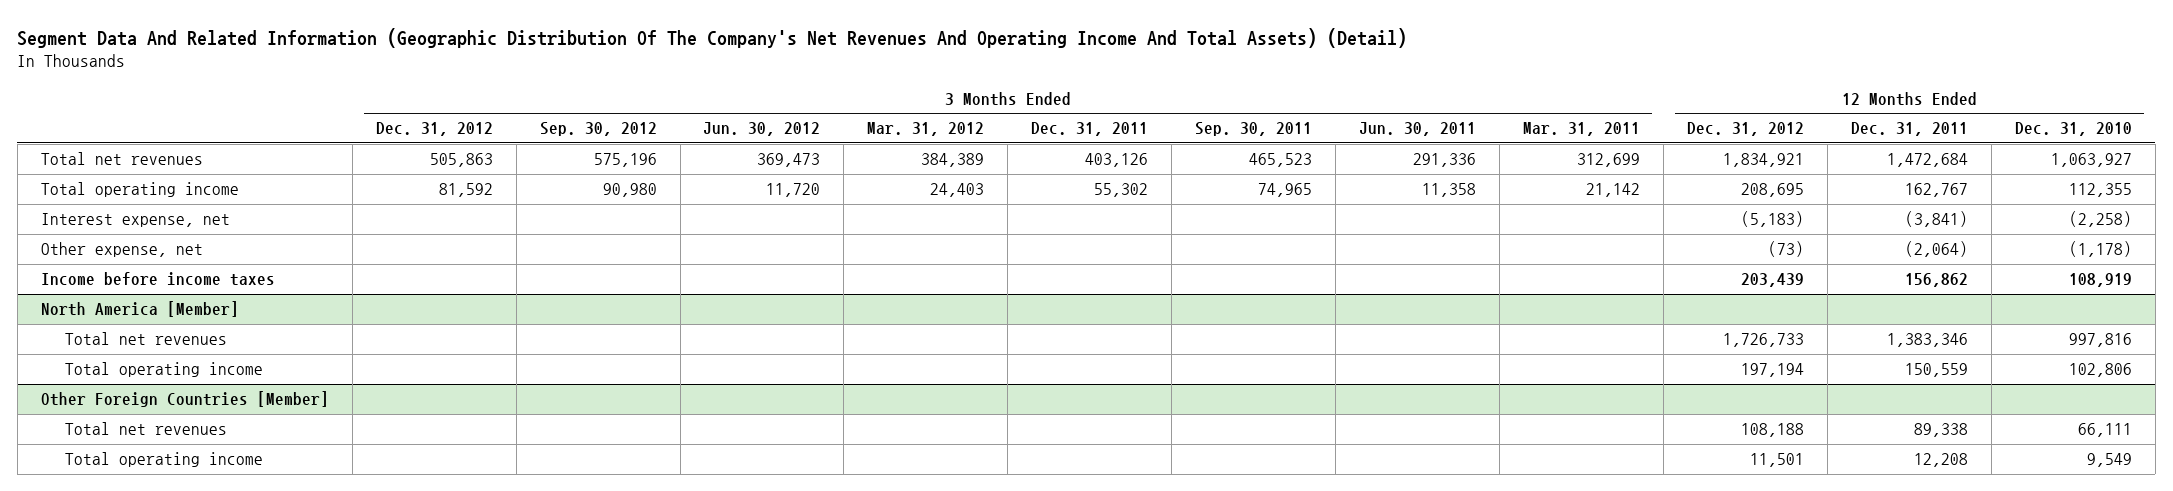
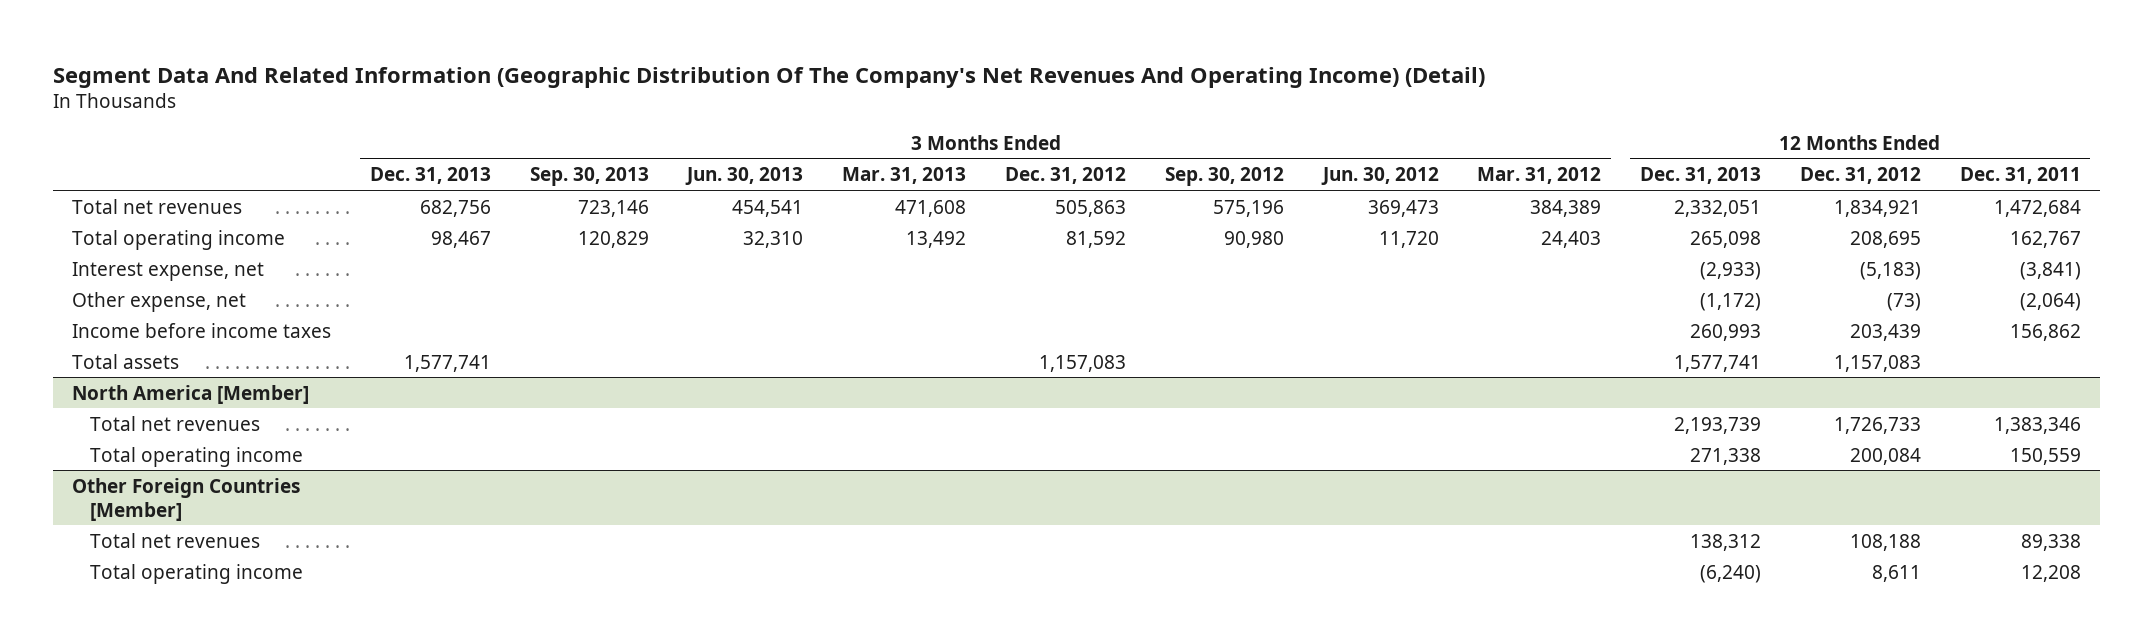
- Segment Data And Related Information (Geographic Distribution Of The Company's Net Revenues And Operating Income And Total Assets) (Detail)
+ Segment Data And Related Information (Geographic Distribution Of The Company's Net Revenues And Operating Income) (Detail)
- | 3 Months Ended Dec. 31, 2012 | 3 Months Ended Sep. 30, 2012 | 3 Months Ended Jun. 30, 2012 | 3 Months Ended Mar. 31, 2012 | 3 Months Ended Dec. 31, 2011 | 3 Months Ended Sep. 30, 2011 | 3 Months Ended Jun. 30, 2011 | 3 Months Ended Mar. 31, 2011 | 12 Months Ended Dec. 31, 2012 | 12 Months Ended Dec. 31, 2011 | 12 Months Ended Dec. 31, 2010
+ | 3 Months Ended Dec. 31, 2013 | 3 Months Ended Sep. 30, 2013 | 3 Months Ended Jun. 30, 2013 | 3 Months Ended Mar. 31, 2013 | 3 Months Ended Dec. 31, 2012 | 3 Months Ended Sep. 30, 2012 | 3 Months Ended Jun. 30, 2012 | 3 Months Ended Mar. 31, 2012 | 12 Months Ended Dec. 31, 2013 | 12 Months Ended Dec. 31, 2012 | 12 Months Ended Dec. 31, 2011
+ Total assets | 1,577,741 | | | | 1,157,083 | | | | 1,577,741 | 1,157,083 |
@ North America [Member]
- Total operating income | | | | | | | | | 197,194 | 150,559 | 102,806
+ Total operating income | | | | | | | | | 271,338 | 200,084 | 150,559
@ Other Foreign Countries [Member]
- Total operating income | | | | | | | | | 11,501 | 12,208 | 9,549
+ Total operating income | | | | | | | | | (6,240) | 8,611 | 12,208

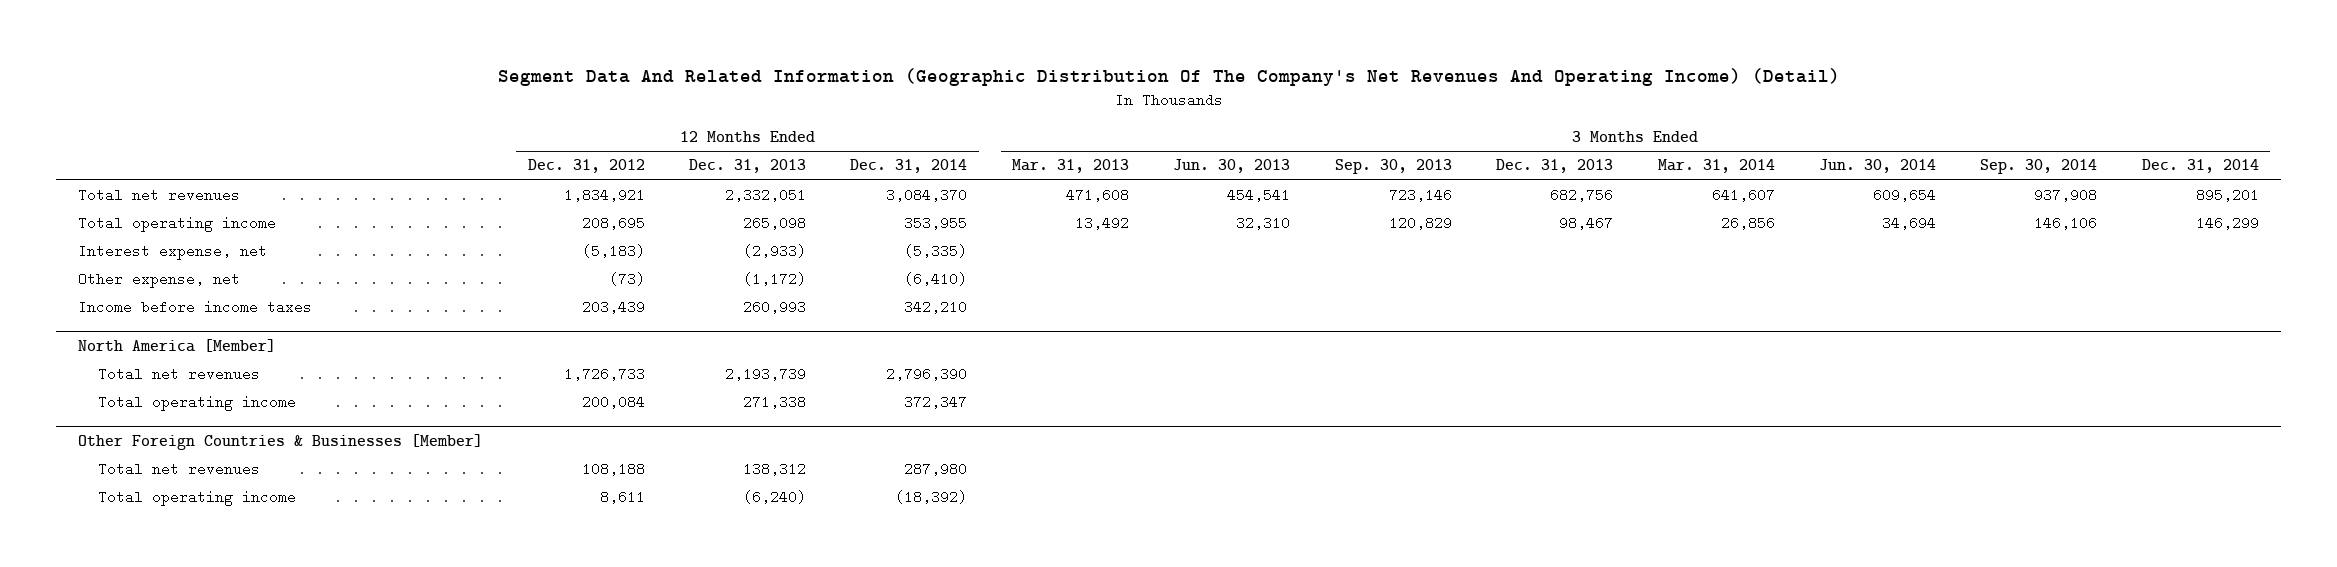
- | 3 Months Ended Dec. 31, 2013 | 3 Months Ended Sep. 30, 2013 | 3 Months Ended Jun. 30, 2013 | 3 Months Ended Mar. 31, 2013 | 3 Months Ended Dec. 31, 2012 | 3 Months Ended Sep. 30, 2012 | 3 Months Ended Jun. 30, 2012 | 3 Months Ended Mar. 31, 2012 | 12 Months Ended Dec. 31, 2013 | 12 Months Ended Dec. 31, 2012 | 12 Months Ended Dec. 31, 2011
+ | 12 Months Ended Dec. 31, 2012 | 12 Months Ended Dec. 31, 2013 | 12 Months Ended Dec. 31, 2014 | 3 Months Ended Mar. 31, 2013 | 3 Months Ended Jun. 30, 2013 | 3 Months Ended Sep. 30, 2013 | 3 Months Ended Dec. 31, 2013 | 3 Months Ended Mar. 31, 2014 | 3 Months Ended Jun. 30, 2014 | 3 Months Ended Sep. 30, 2014 | 3 Months Ended Dec. 31, 2014
- Total assets | 1,577,741 | | | | 1,157,083 | | | | 1,577,741 | 1,157,083 |
- Other Foreign Countries [Member]
+ Other Foreign Countries & Businesses [Member]

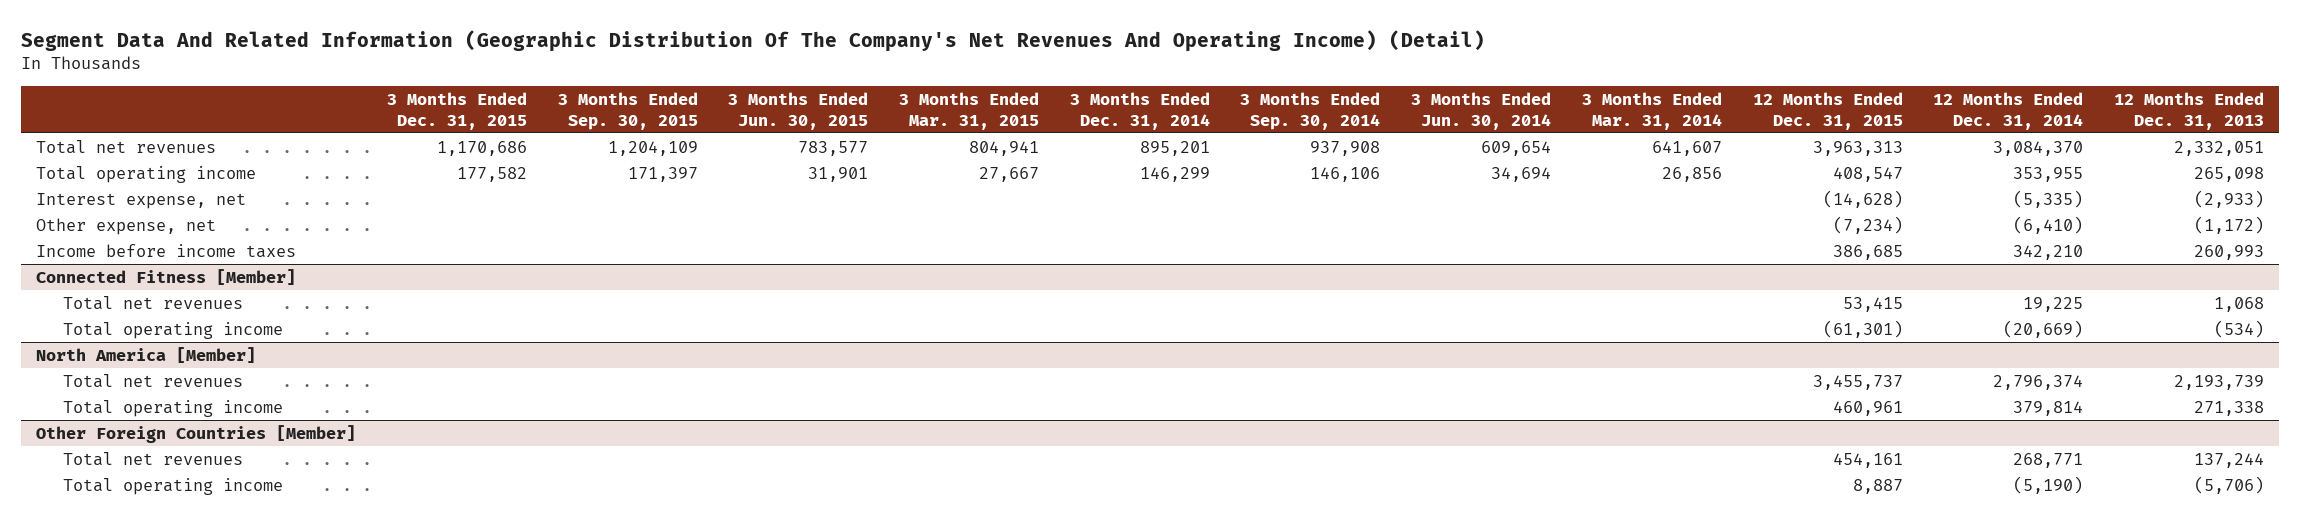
- | 12 Months Ended Dec. 31, 2012 | 12 Months Ended Dec. 31, 2013 | 12 Months Ended Dec. 31, 2014 | 3 Months Ended Mar. 31, 2013 | 3 Months Ended Jun. 30, 2013 | 3 Months Ended Sep. 30, 2013 | 3 Months Ended Dec. 31, 2013 | 3 Months Ended Mar. 31, 2014 | 3 Months Ended Jun. 30, 2014 | 3 Months Ended Sep. 30, 2014 | 3 Months Ended Dec. 31, 2014
+ | 3 Months Ended Dec. 31, 2015 | 3 Months Ended Sep. 30, 2015 | 3 Months Ended Jun. 30, 2015 | 3 Months Ended Mar. 31, 2015 | 3 Months Ended Dec. 31, 2014 | 3 Months Ended Sep. 30, 2014 | 3 Months Ended Jun. 30, 2014 | 3 Months Ended Mar. 31, 2014 | 12 Months Ended Dec. 31, 2015 | 12 Months Ended Dec. 31, 2014 | 12 Months Ended Dec. 31, 2013
+ Connected Fitness [Member]
+ Total net revenues | | | | | | | | | 53,415 | 19,225 | 1,068
+ Total operating income | | | | | | | | | (61,301) | (20,669) | (534)
@ North America [Member]
- Total net revenues | 1,726,733 | 2,193,739 | 2,796,390 | | | | | | | |
- Total operating income | 200,084 | 271,338 | 372,347 | | | | | | | |
- Other Foreign Countries & Businesses [Member]
- Total net revenues | 108,188 | 138,312 | 287,980 | | | | | | | |
- Total operating income | 8,611 | (6,240) | (18,392) | | | | | | | |
@ North America [Member]
+ Total net revenues | | | | | | | | | 3,455,737 | 2,796,374 | 2,193,739
+ Total operating income | | | | | | | | | 460,961 | 379,814 | 271,338
+ Other Foreign Countries [Member]
+ Total net revenues | | | | | | | | | 454,161 | 268,771 | 137,244
+ Total operating income | | | | | | | | | 8,887 | (5,190) | (5,706)

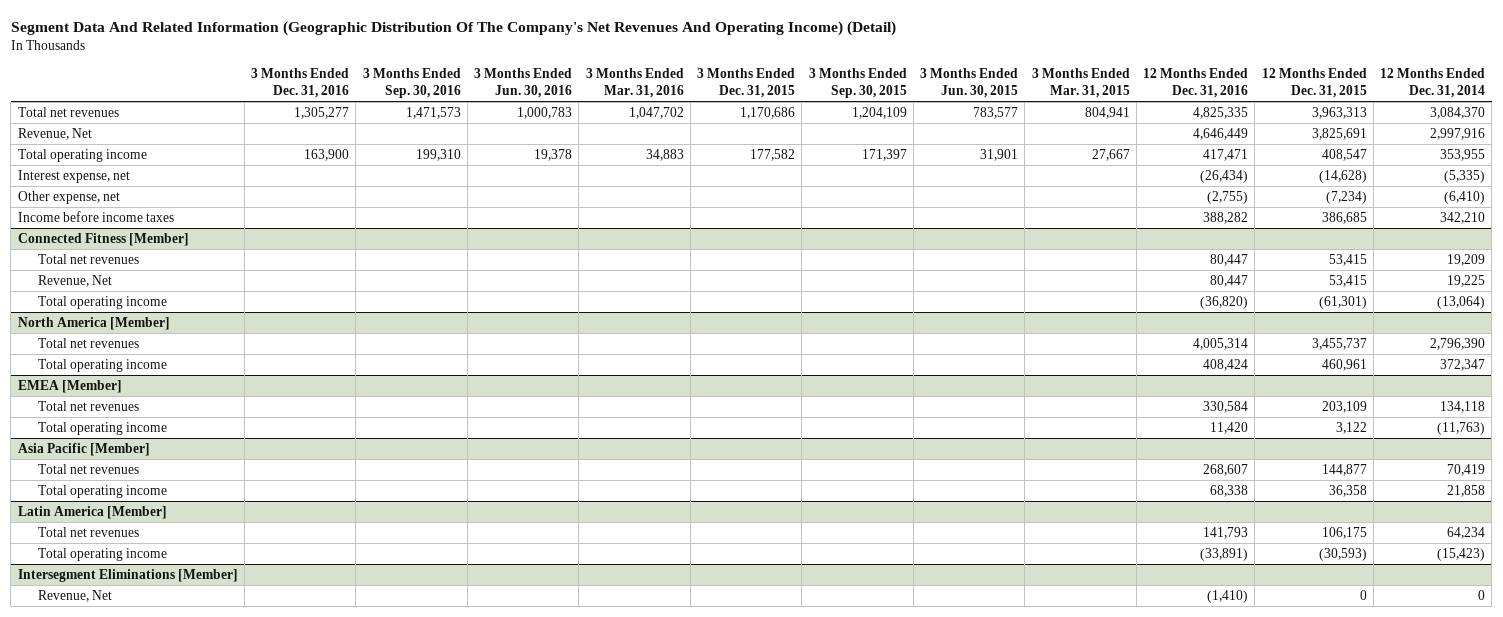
- | 3 Months Ended Dec. 31, 2015 | 3 Months Ended Sep. 30, 2015 | 3 Months Ended Jun. 30, 2015 | 3 Months Ended Mar. 31, 2015 | 3 Months Ended Dec. 31, 2014 | 3 Months Ended Sep. 30, 2014 | 3 Months Ended Jun. 30, 2014 | 3 Months Ended Mar. 31, 2014 | 12 Months Ended Dec. 31, 2015 | 12 Months Ended Dec. 31, 2014 | 12 Months Ended Dec. 31, 2013
+ | 3 Months Ended Dec. 31, 2016 | 3 Months Ended Sep. 30, 2016 | 3 Months Ended Jun. 30, 2016 | 3 Months Ended Mar. 31, 2016 | 3 Months Ended Dec. 31, 2015 | 3 Months Ended Sep. 30, 2015 | 3 Months Ended Jun. 30, 2015 | 3 Months Ended Mar. 31, 2015 | 12 Months Ended Dec. 31, 2016 | 12 Months Ended Dec. 31, 2015 | 12 Months Ended Dec. 31, 2014
+ Revenue, Net | | | | | | | | | 4,646,449 | 3,825,691 | 2,997,916
@ Connected Fitness [Member]
- Total net revenues | | | | | | | | | 53,415 | 19,225 | 1,068
- Total operating income | | | | | | | | | (61,301) | (20,669) | (534)
+ Total net revenues | | | | | | | | | 80,447 | 53,415 | 19,209
+ Revenue, Net | | | | | | | | | 80,447 | 53,415 | 19,225
+ Total operating income | | | | | | | | | (36,820) | (61,301) | (13,064)
@ North America [Member]
- Total net revenues | | | | | | | | | 3,455,737 | 2,796,374 | 2,193,739
- Total operating income | | | | | | | | | 460,961 | 379,814 | 271,338
- Other Foreign Countries [Member]
- Total net revenues | | | | | | | | | 454,161 | 268,771 | 137,244
- Total operating income | | | | | | | | | 8,887 | (5,190) | (5,706)
@ North America [Member]
+ Total net revenues | | | | | | | | | 4,005,314 | 3,455,737 | 2,796,390
+ Total operating income | | | | | | | | | 408,424 | 460,961 | 372,347
+ EMEA [Member]
+ Total net revenues | | | | | | | | | 330,584 | 203,109 | 134,118
+ Total operating income | | | | | | | | | 11,420 | 3,122 | (11,763)
+ Asia Pacific [Member]
+ Total net revenues | | | | | | | | | 268,607 | 144,877 | 70,419
+ Total operating income | | | | | | | | | 68,338 | 36,358 | 21,858
+ Latin America [Member]
+ Total net revenues | | | | | | | | | 141,793 | 106,175 | 64,234
+ Total operating income | | | | | | | | | (33,891) | (30,593) | (15,423)
+ Intersegment Eliminations [Member]
+ Revenue, Net | | | | | | | | | (1,410) | 0 | 0

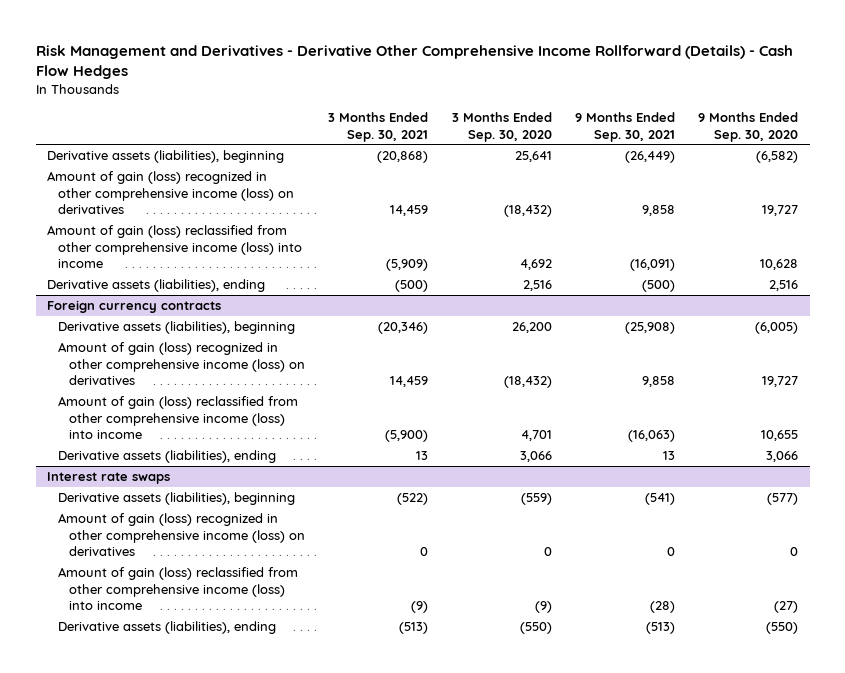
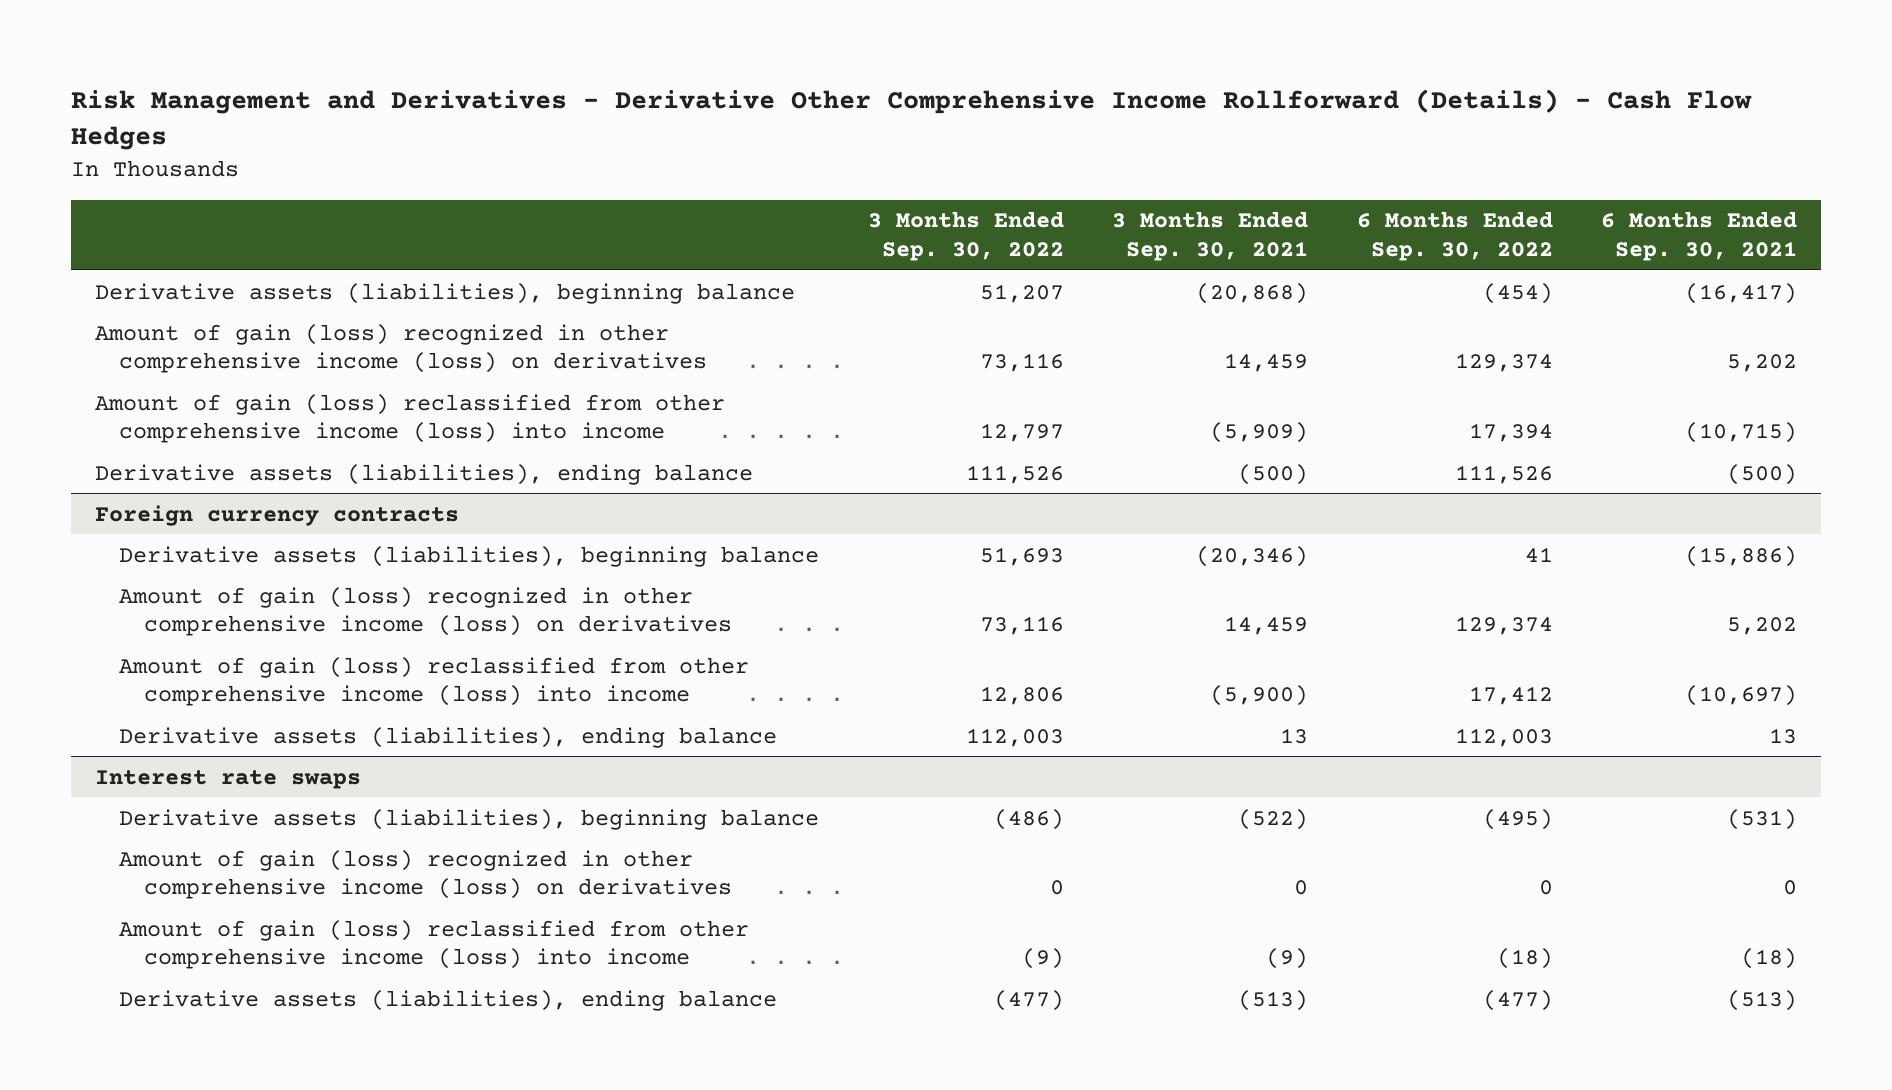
- | 3 Months Ended Sep. 30, 2021 | 3 Months Ended Sep. 30, 2020 | 9 Months Ended Sep. 30, 2021 | 9 Months Ended Sep. 30, 2020
+ | 3 Months Ended Sep. 30, 2022 | 3 Months Ended Sep. 30, 2021 | 6 Months Ended Sep. 30, 2022 | 6 Months Ended Sep. 30, 2021
- Derivative assets (liabilities), beginning | (20,868) | 25,641 | (26,449) | (6,582)
+ Derivative assets (liabilities), beginning balance | 51,207 | (20,868) | (454) | (16,417)
- Derivative assets (liabilities), ending | (500) | 2,516 | (500) | 2,516
+ Derivative assets (liabilities), ending balance | 111,526 | (500) | 111,526 | (500)
@ Foreign currency contracts
- Derivative assets (liabilities), beginning | (20,346) | 26,200 | (25,908) | (6,005)
+ Derivative assets (liabilities), beginning balance | 51,693 | (20,346) | 41 | (15,886)
- Derivative assets (liabilities), ending | 13 | 3,066 | 13 | 3,066
+ Derivative assets (liabilities), ending balance | 112,003 | 13 | 112,003 | 13
@ Interest rate swaps
- Derivative assets (liabilities), beginning | (522) | (559) | (541) | (577)
+ Derivative assets (liabilities), beginning balance | (486) | (522) | (495) | (531)
- Derivative assets (liabilities), ending | (513) | (550) | (513) | (550)
+ Derivative assets (liabilities), ending balance | (477) | (513) | (477) | (513)

